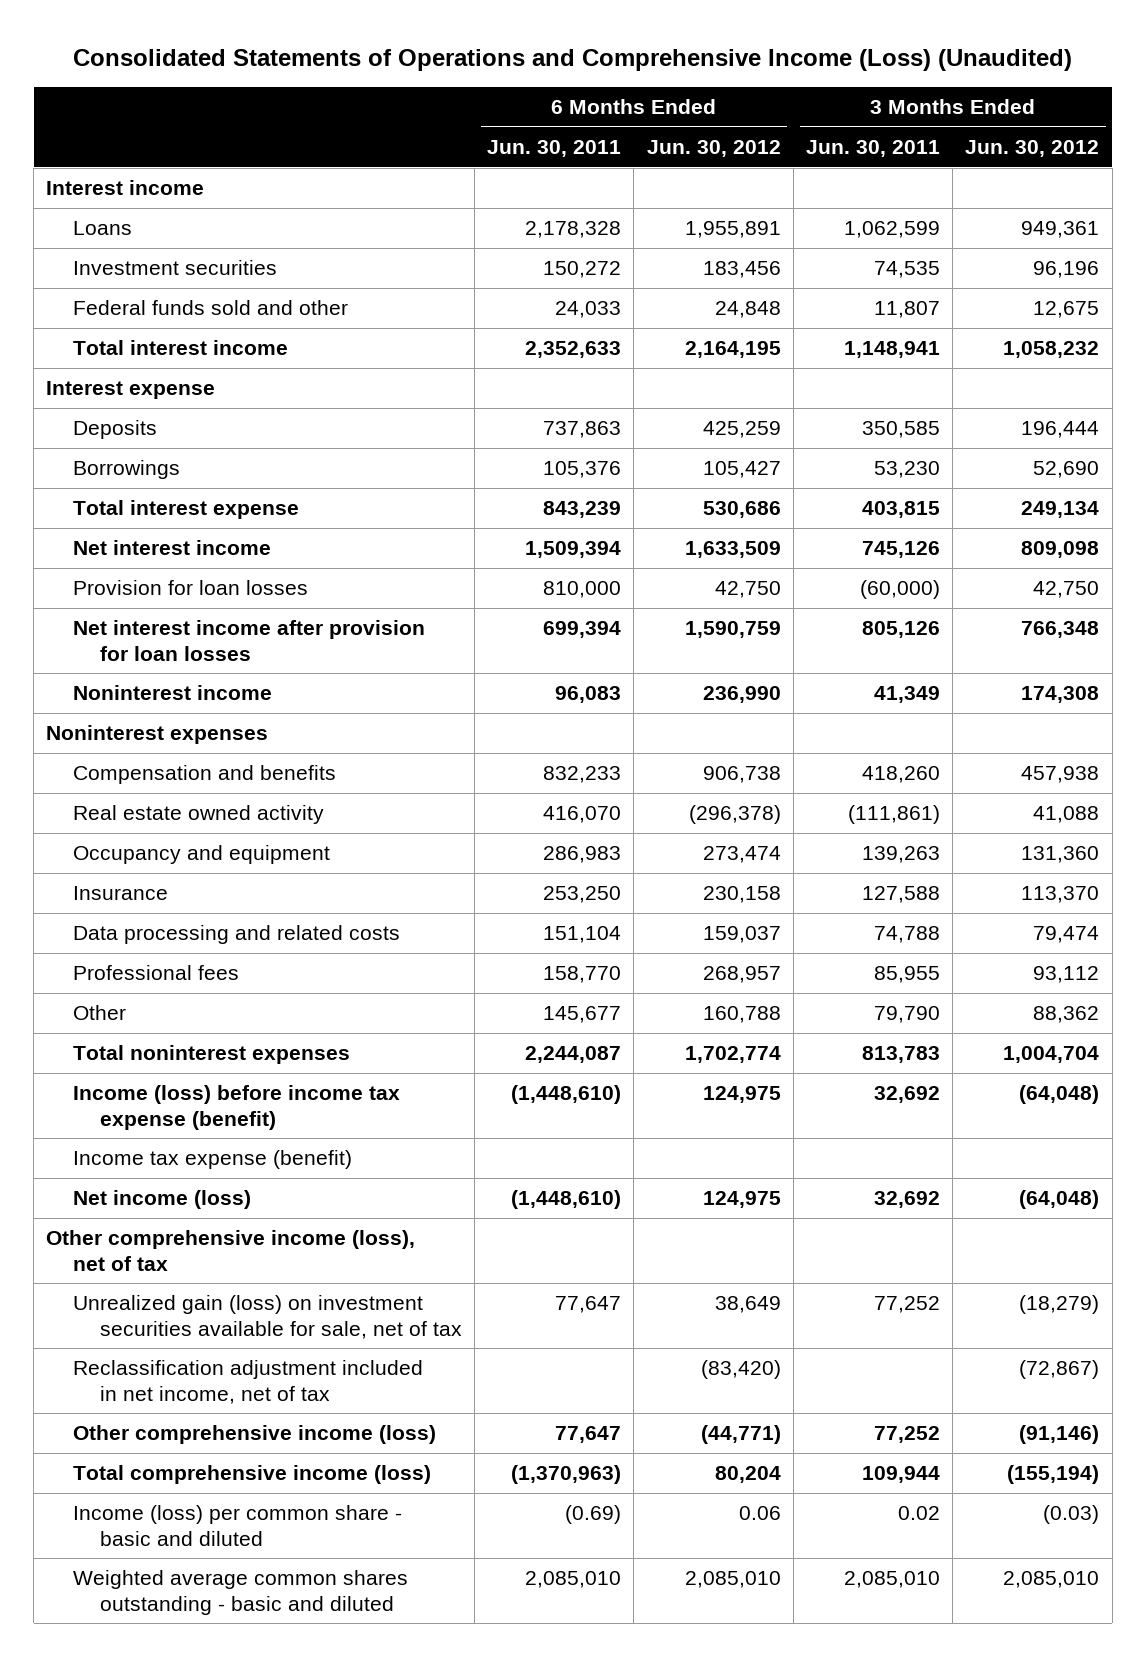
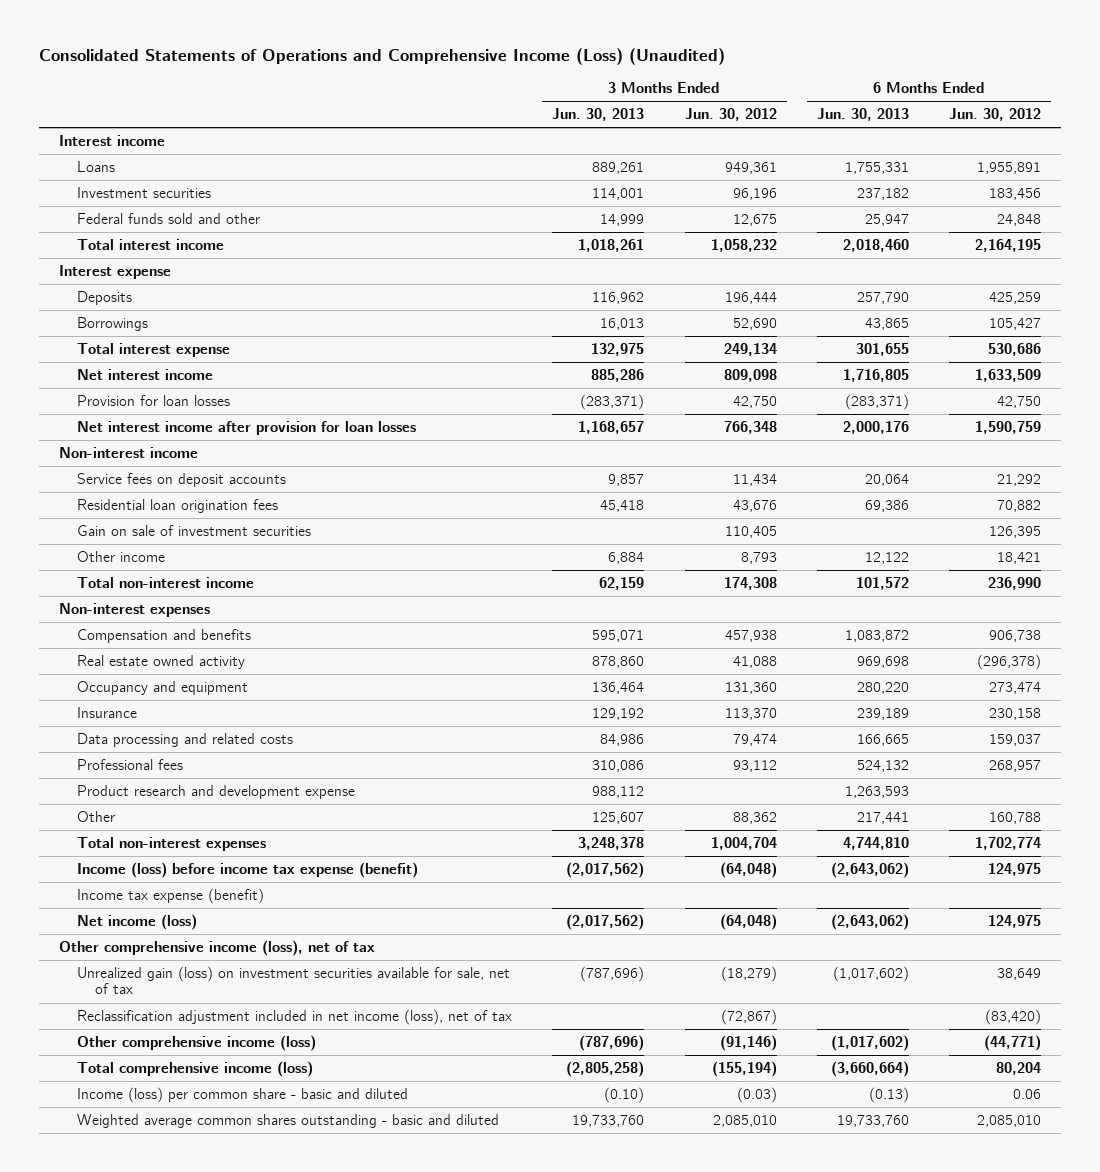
- | 6 Months Ended Jun. 30, 2011 | 6 Months Ended Jun. 30, 2012 | 3 Months Ended Jun. 30, 2011 | 3 Months Ended Jun. 30, 2012
+ | 3 Months Ended Jun. 30, 2013 | 3 Months Ended Jun. 30, 2012 | 6 Months Ended Jun. 30, 2013 | 6 Months Ended Jun. 30, 2012
- Noninterest income | 96,083 | 236,990 | 41,349 | 174,308
- Noninterest expenses
+ Non-interest income
+ Service fees on deposit accounts | 9,857 | 11,434 | 20,064 | 21,292
+ Residential loan origination fees | 45,418 | 43,676 | 69,386 | 70,882
+ Gain on sale of investment securities | | 110,405 | | 126,395
+ Other income | 6,884 | 8,793 | 12,122 | 18,421
+ Total non-interest income | 62,159 | 174,308 | 101,572 | 236,990
+ Non-interest expenses
+ Product research and development expense | 988,112 | | 1,263,593 |
- Total noninterest expenses | 2,244,087 | 1,702,774 | 813,783 | 1,004,704
+ Total non-interest expenses | 3,248,378 | 1,004,704 | 4,744,810 | 1,702,774
- Reclassification adjustment included in net income, net of tax | | (83,420) | | (72,867)
+ Reclassification adjustment included in net income (loss), net of tax | | (72,867) | | (83,420)

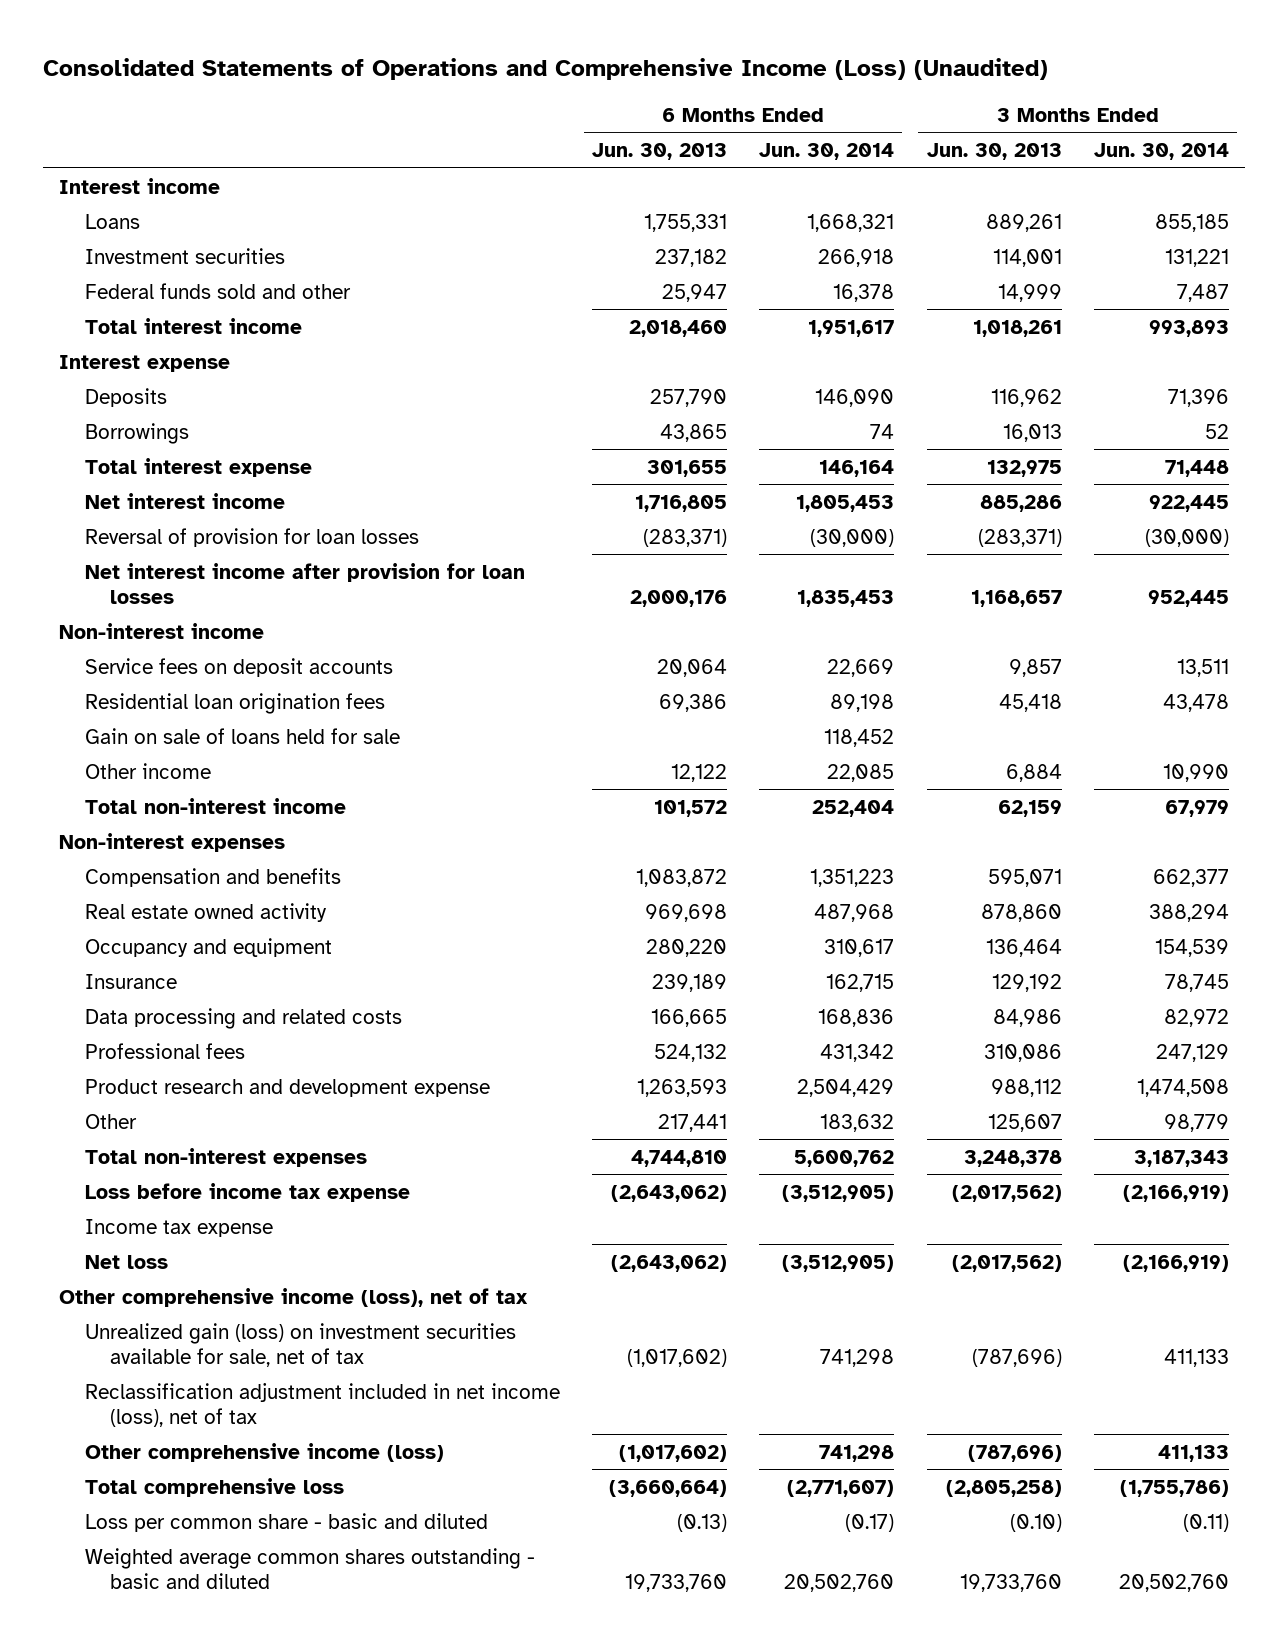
- | 3 Months Ended Jun. 30, 2013 | 3 Months Ended Jun. 30, 2012 | 6 Months Ended Jun. 30, 2013 | 6 Months Ended Jun. 30, 2012
+ | 6 Months Ended Jun. 30, 2013 | 6 Months Ended Jun. 30, 2014 | 3 Months Ended Jun. 30, 2013 | 3 Months Ended Jun. 30, 2014
- Provision for loan losses | (283,371) | 42,750 | (283,371) | 42,750
+ Reversal of provision for loan losses | (283,371) | (30,000) | (283,371) | (30,000)
- Gain on sale of investment securities | | 110,405 | | 126,395
+ Gain on sale of loans held for sale | | 118,452 | |
- Income (loss) before income tax expense (benefit) | (2,017,562) | (64,048) | (2,643,062) | 124,975
- Income tax expense (benefit)
- Net income (loss) | (2,017,562) | (64,048) | (2,643,062) | 124,975
+ Loss before income tax expense | (2,643,062) | (3,512,905) | (2,017,562) | (2,166,919)
+ Income tax expense
+ Net loss | (2,643,062) | (3,512,905) | (2,017,562) | (2,166,919)
- Total comprehensive income (loss) | (2,805,258) | (155,194) | (3,660,664) | 80,204
- Income (loss) per common share - basic and diluted | (0.10) | (0.03) | (0.13) | 0.06
+ Total comprehensive loss | (3,660,664) | (2,771,607) | (2,805,258) | (1,755,786)
+ Loss per common share - basic and diluted | (0.13) | (0.17) | (0.10) | (0.11)

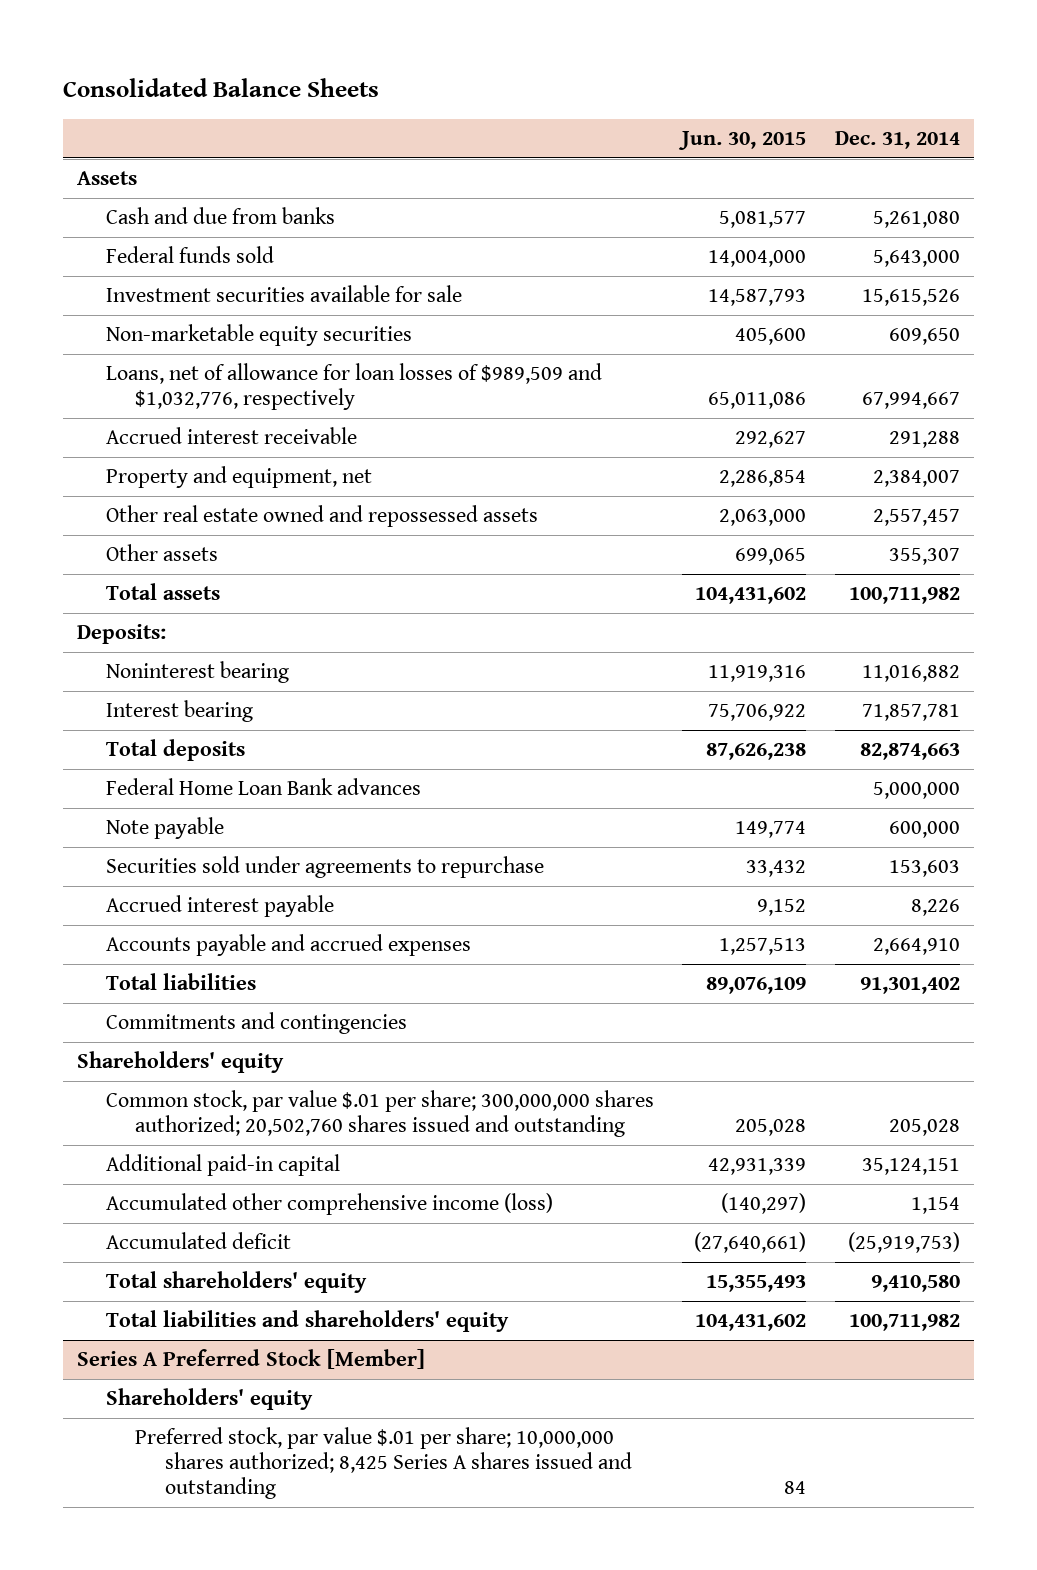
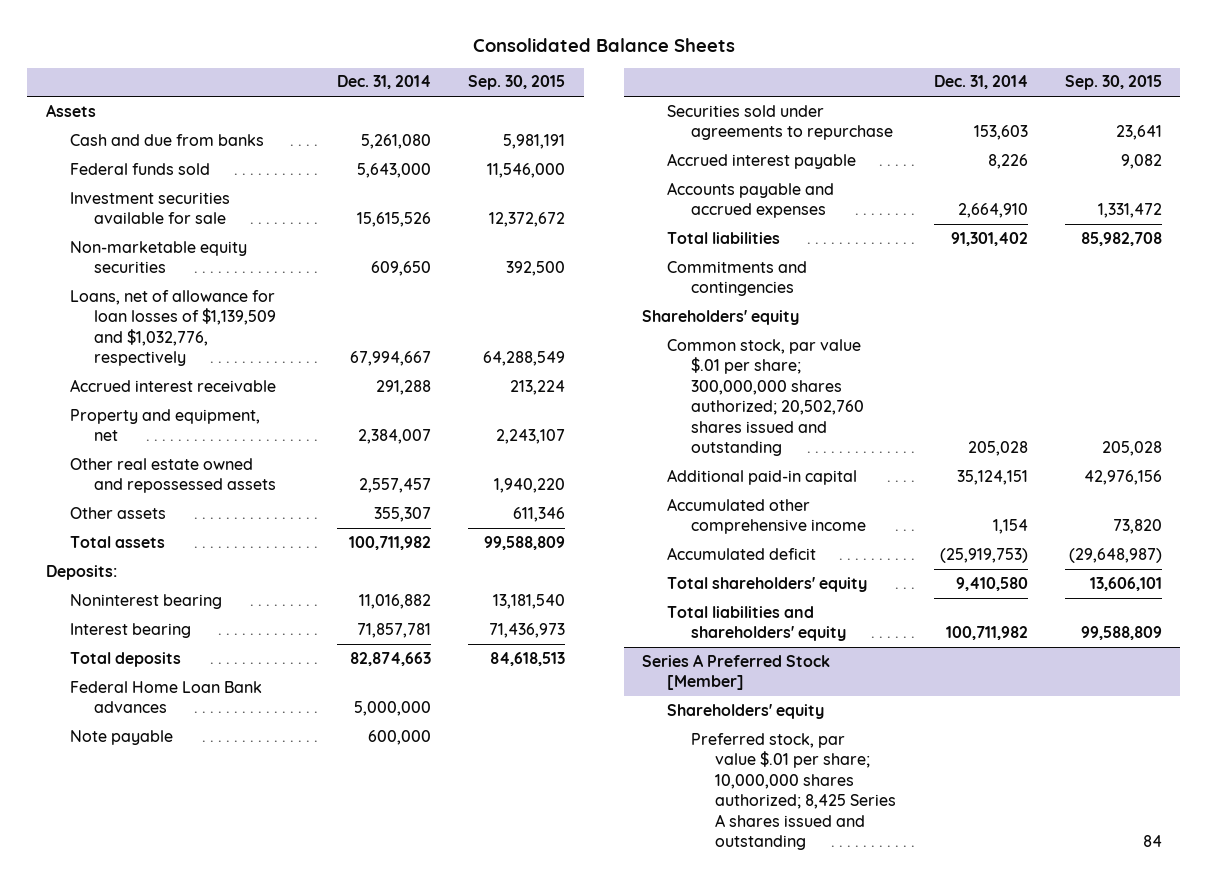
- | Jun. 30, 2015 | Dec. 31, 2014
+ | Dec. 31, 2014 | Sep. 30, 2015
- Loans, net of allowance for loan losses of $989,509 and $1,032,776, respectively | 65,011,086 | 67,994,667
+ Loans, net of allowance for loan losses of $1,139,509 and $1,032,776, respectively | 67,994,667 | 64,288,549
- Accumulated other comprehensive income (loss) | (140,297) | 1,154
+ Accumulated other comprehensive income | 1,154 | 73,820

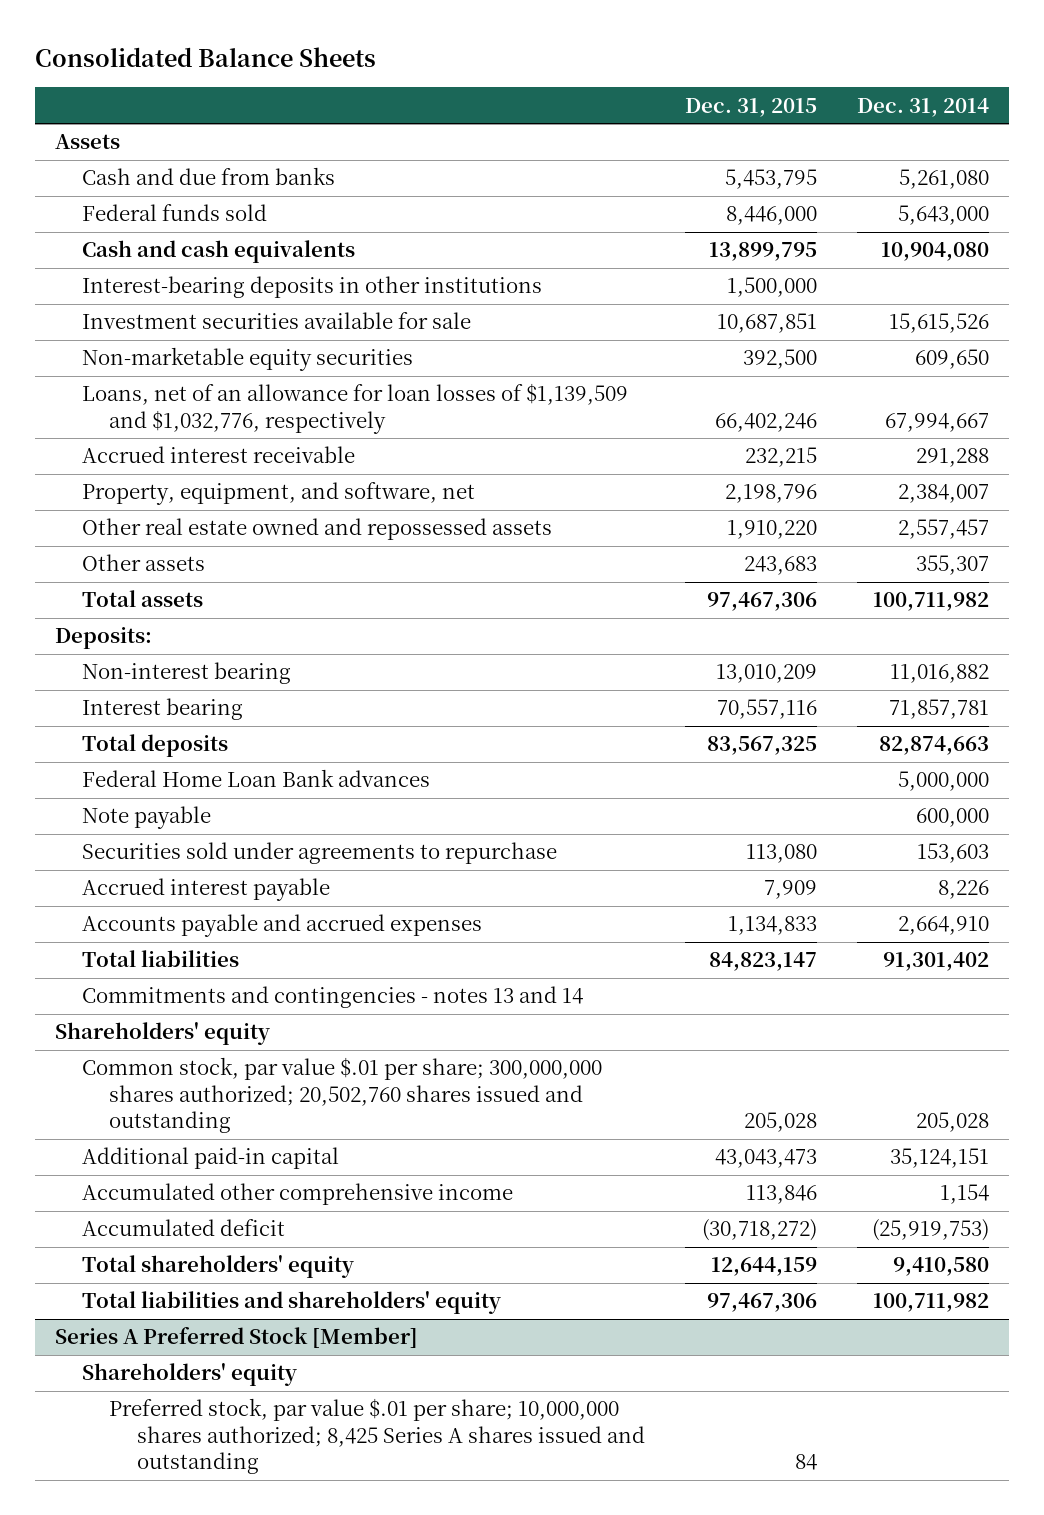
- | Dec. 31, 2014 | Sep. 30, 2015
+ | Dec. 31, 2015 | Dec. 31, 2014
+ Cash and cash equivalents | 13,899,795 | 10,904,080
+ Interest-bearing deposits in other institutions | 1,500,000 |
- Loans, net of allowance for loan losses of $1,139,509 and $1,032,776, respectively | 67,994,667 | 64,288,549
+ Loans, net of an allowance for loan losses of $1,139,509 and $1,032,776, respectively | 66,402,246 | 67,994,667
- Property and equipment, net | 2,384,007 | 2,243,107
+ Property, equipment, and software, net | 2,198,796 | 2,384,007
- Noninterest bearing | 11,016,882 | 13,181,540
+ Non-interest bearing | 13,010,209 | 11,016,882
- Commitments and contingencies
+ Commitments and contingencies - notes 13 and 14

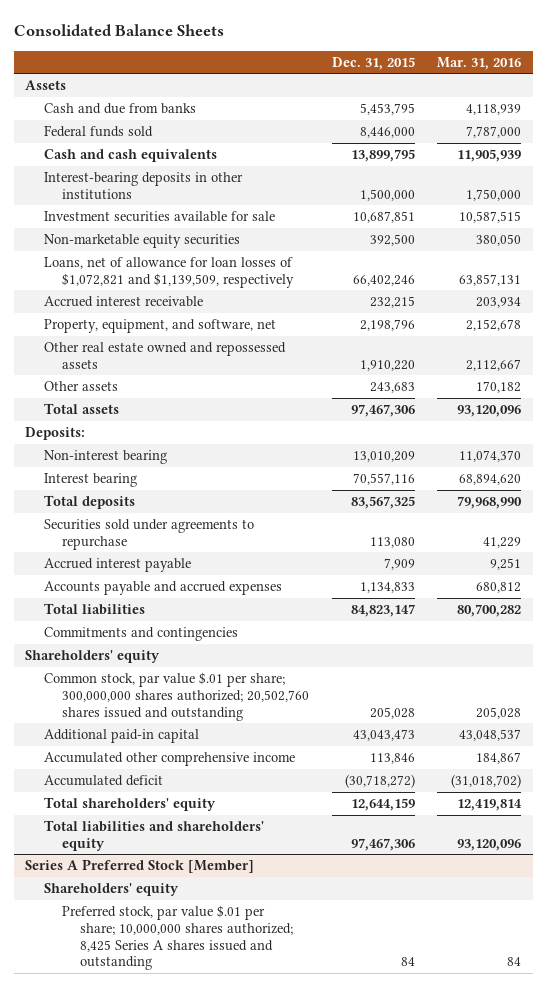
- | Dec. 31, 2015 | Dec. 31, 2014
+ | Dec. 31, 2015 | Mar. 31, 2016
- Loans, net of an allowance for loan losses of $1,139,509 and $1,032,776, respectively | 66,402,246 | 67,994,667
+ Loans, net of allowance for loan losses of $1,072,821 and $1,139,509, respectively | 66,402,246 | 63,857,131
- Federal Home Loan Bank advances | | 5,000,000
- Note payable | | 600,000
- Commitments and contingencies - notes 13 and 14
+ Commitments and contingencies

